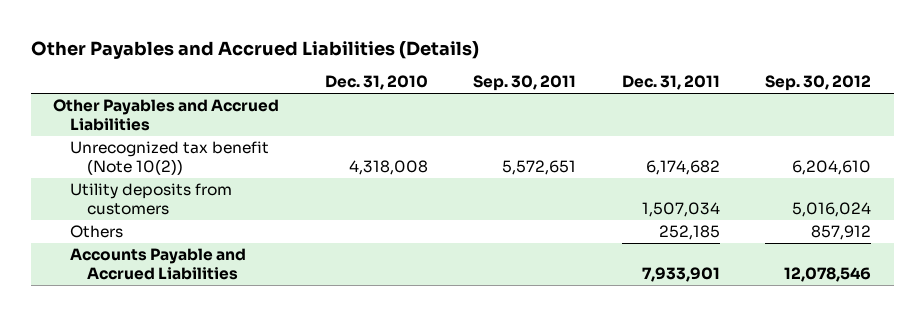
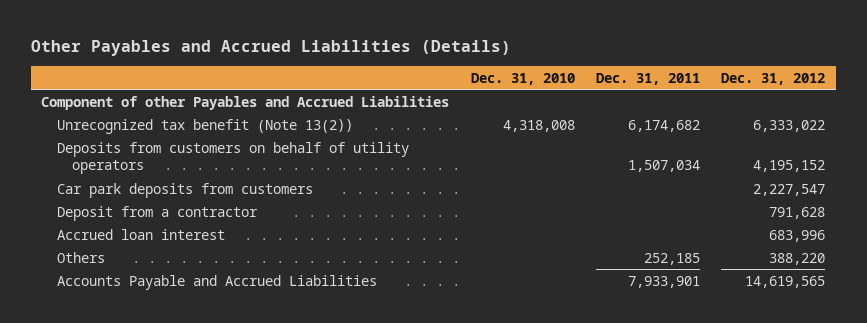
- | Dec. 31, 2010 | Sep. 30, 2011 | Dec. 31, 2011 | Sep. 30, 2012
+ | Dec. 31, 2010 | Dec. 31, 2011 | Dec. 31, 2012
- Other Payables and Accrued Liabilities
- Unrecognized tax benefit (Note 10(2)) | 4,318,008 | 5,572,651 | 6,174,682 | 6,204,610
- Utility deposits from customers | | | 1,507,034 | 5,016,024
+ Component of other Payables and Accrued Liabilities
+ Unrecognized tax benefit (Note 13(2)) | 4,318,008 | 6,174,682 | 6,333,022
+ Deposits from customers on behalf of utility operators | | 1,507,034 | 4,195,152
+ Car park deposits from customers | | | 2,227,547
+ Deposit from a contractor | | | 791,628
+ Accrued loan interest | | | 683,996

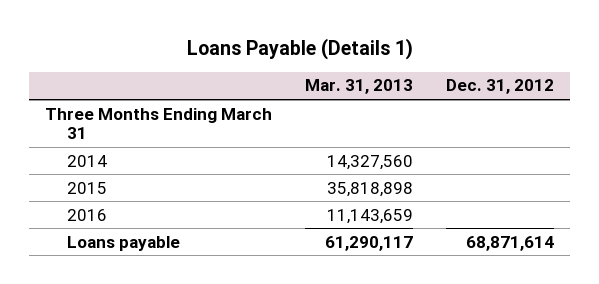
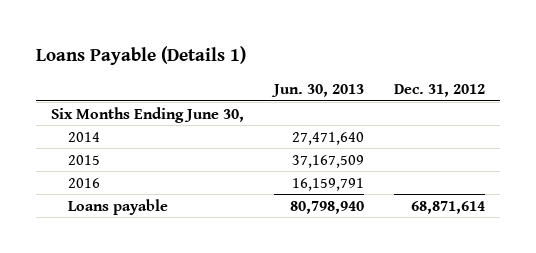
- | Mar. 31, 2013 | Dec. 31, 2012
+ | Jun. 30, 2013 | Dec. 31, 2012
- Three Months Ending March 31
+ Six Months Ending June 30,

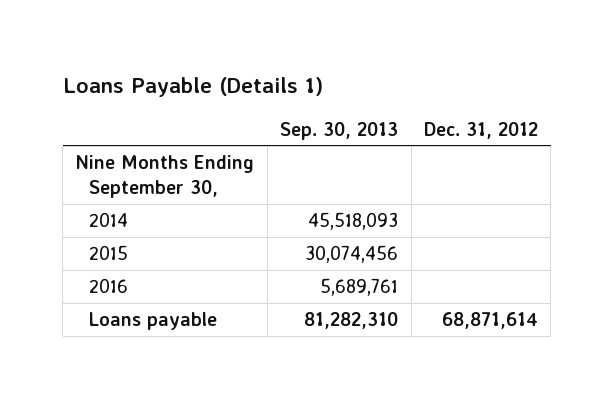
- | Jun. 30, 2013 | Dec. 31, 2012
+ | Sep. 30, 2013 | Dec. 31, 2012
- Six Months Ending June 30,
+ Nine Months Ending September 30,

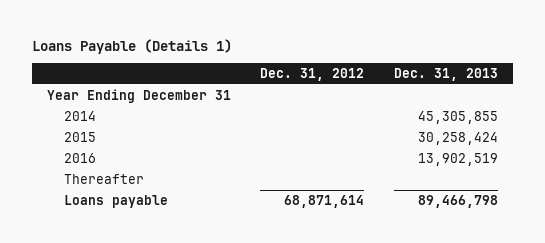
- | Sep. 30, 2013 | Dec. 31, 2012
+ | Dec. 31, 2012 | Dec. 31, 2013
- Nine Months Ending September 30,
+ Year Ending December 31
+ Thereafter

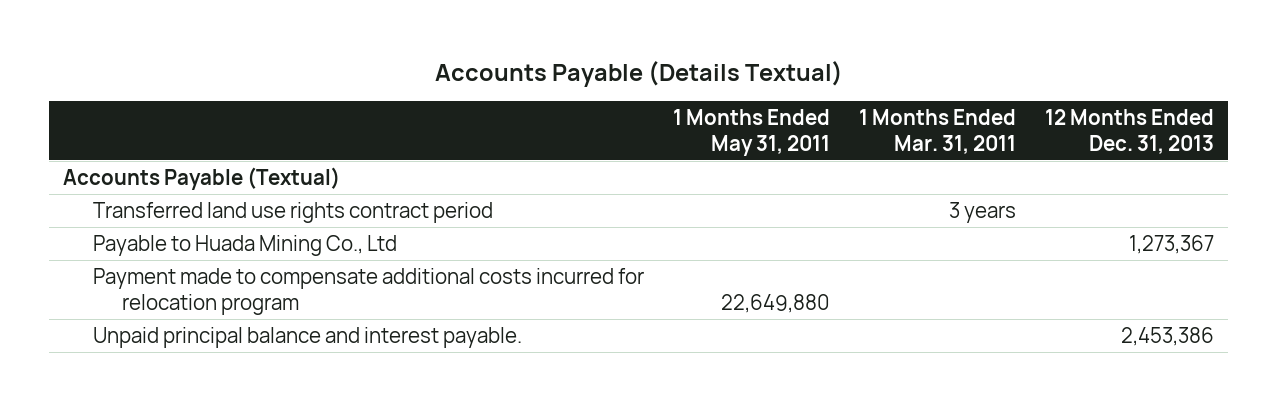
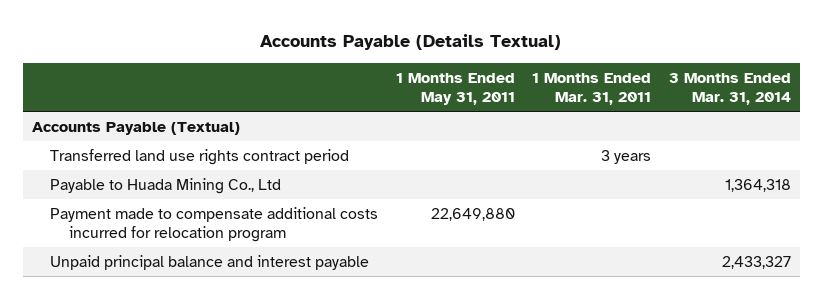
- | 1 Months Ended May 31, 2011 | 1 Months Ended Mar. 31, 2011 | 12 Months Ended Dec. 31, 2013
+ | 1 Months Ended May 31, 2011 | 1 Months Ended Mar. 31, 2011 | 3 Months Ended Mar. 31, 2014
- Unpaid principal balance and interest payable. | | | 2,453,386
+ Unpaid principal balance and interest payable | | | 2,433,327

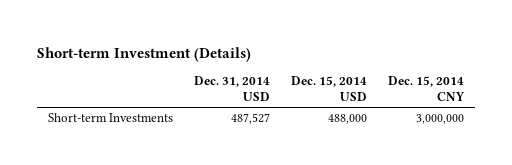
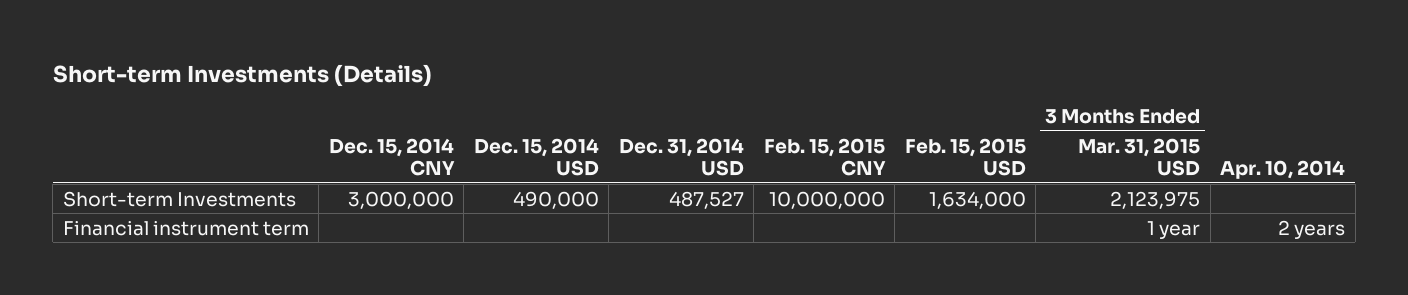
- Short-term Investment (Details)
+ Short-term Investments (Details)
- | Dec. 31, 2014 USD | Dec. 15, 2014 USD | Dec. 15, 2014 CNY
+ | Dec. 15, 2014 CNY | Dec. 15, 2014 USD | Dec. 31, 2014 USD | Feb. 15, 2015 CNY | Feb. 15, 2015 USD | 3 Months Ended Mar. 31, 2015 USD | Apr. 10, 2014
- Short-term Investments | 487,527 | 488,000 | 3,000,000
+ Short-term Investments | 3,000,000 | 490,000 | 487,527 | 10,000,000 | 1,634,000 | 2,123,975 |
+ Financial instrument term | | | | | | 1 year | 2 years

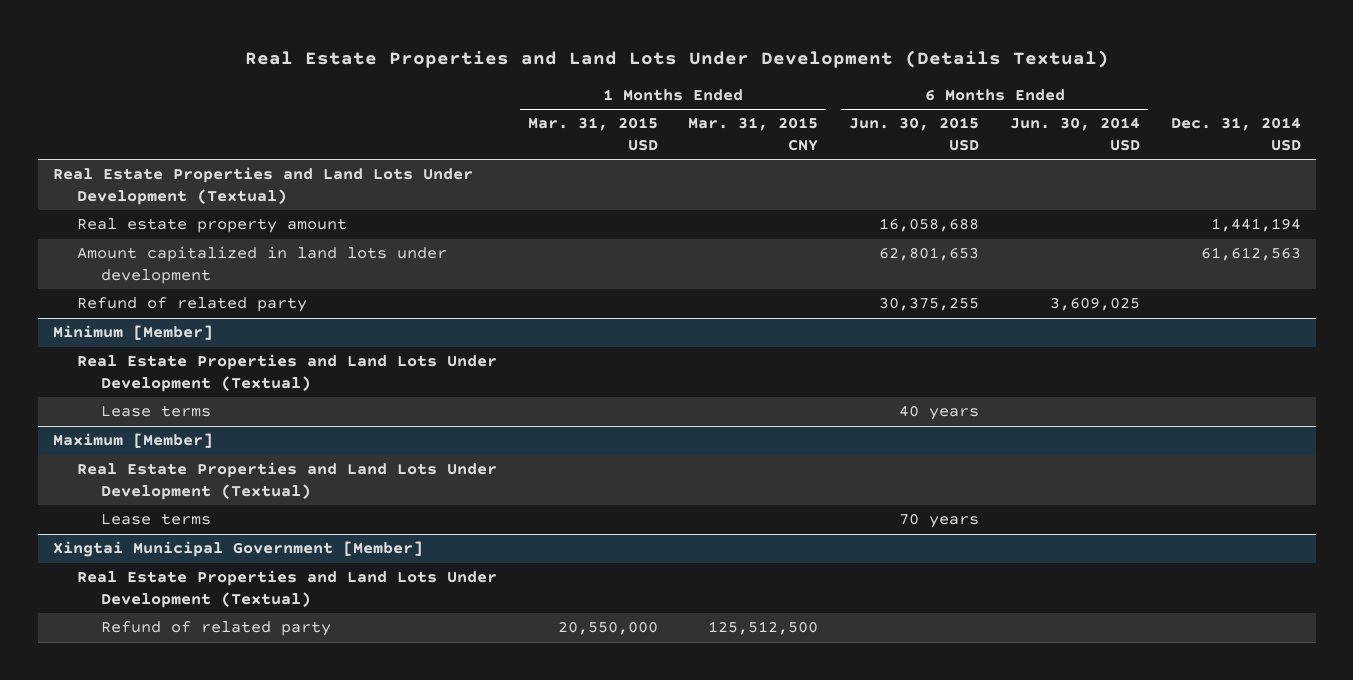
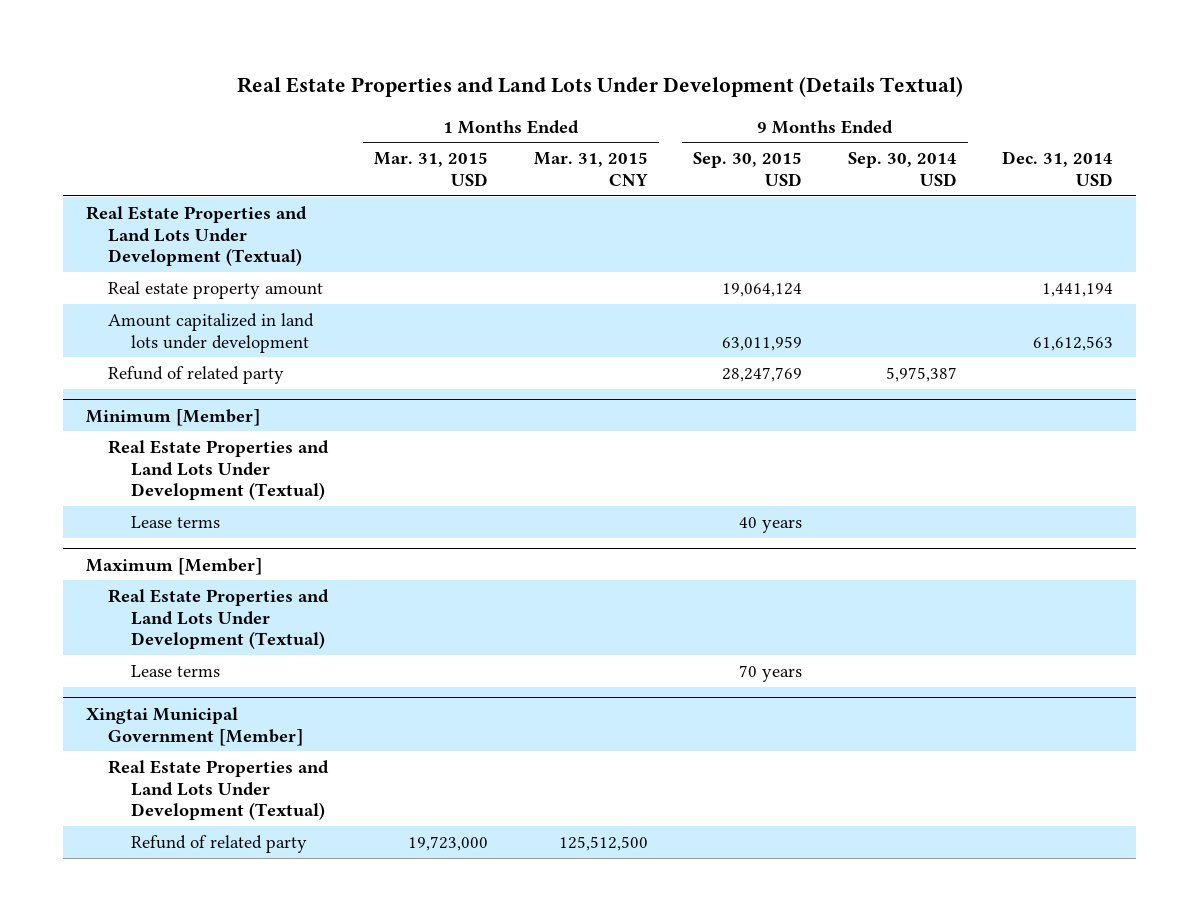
- | 1 Months Ended Mar. 31, 2015 USD | 1 Months Ended Mar. 31, 2015 CNY | 6 Months Ended Jun. 30, 2015 USD | 6 Months Ended Jun. 30, 2014 USD | Dec. 31, 2014 USD
+ | 1 Months Ended Mar. 31, 2015 USD | 1 Months Ended Mar. 31, 2015 CNY | 9 Months Ended Sep. 30, 2015 USD | 9 Months Ended Sep. 30, 2014 USD | Dec. 31, 2014 USD
@ Xingtai Municipal Government [Member]
- Refund of related party | 20,550,000 | 125,512,500 | | |
+ Refund of related party | 19,723,000 | 125,512,500 | | |

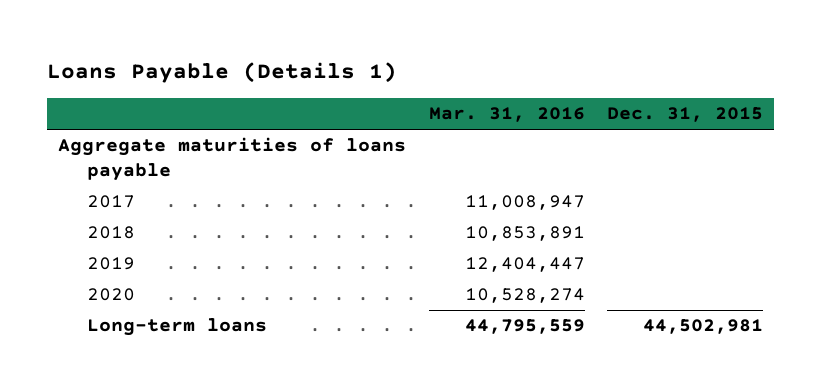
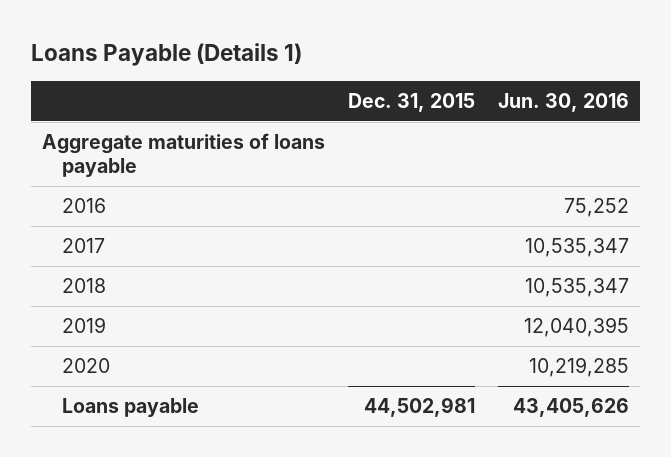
- | Mar. 31, 2016 | Dec. 31, 2015
+ | Dec. 31, 2015 | Jun. 30, 2016
+ 2016 | | 75,252
- Long-term loans | 44,795,559 | 44,502,981
+ Loans payable | 44,502,981 | 43,405,626

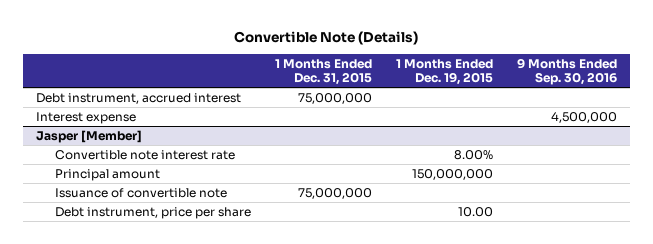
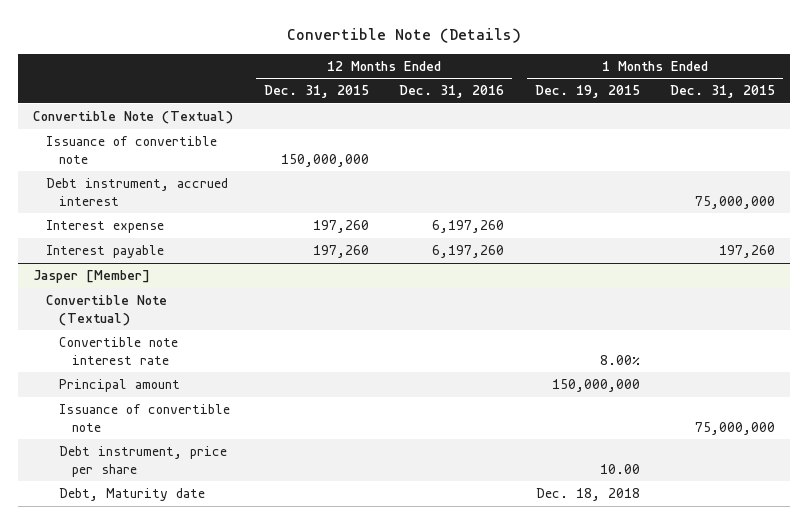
- | 1 Months Ended Dec. 31, 2015 | 1 Months Ended Dec. 19, 2015 | 9 Months Ended Sep. 30, 2016
+ | 12 Months Ended Dec. 31, 2015 | 12 Months Ended Dec. 31, 2016 | 1 Months Ended Dec. 19, 2015 | 1 Months Ended Dec. 31, 2015
+ Convertible Note (Textual)
+ Issuance of convertible note | 150,000,000 | | |
+ Interest payable | 197,260 | 6,197,260 | | 197,260
@ Jasper [Member]
+ Convertible Note (Textual)
+ Debt, Maturity date | | | Dec. 18, 2018 |

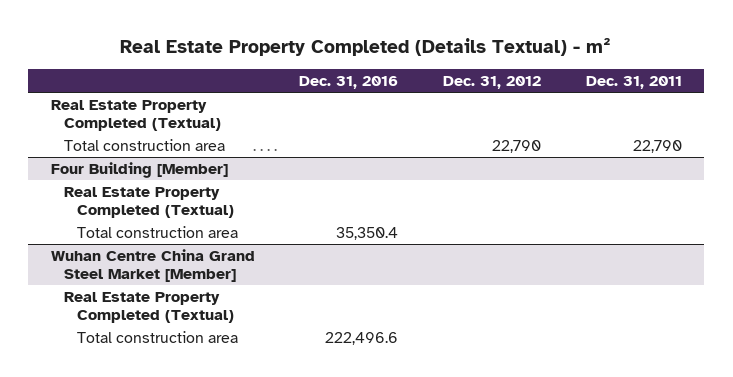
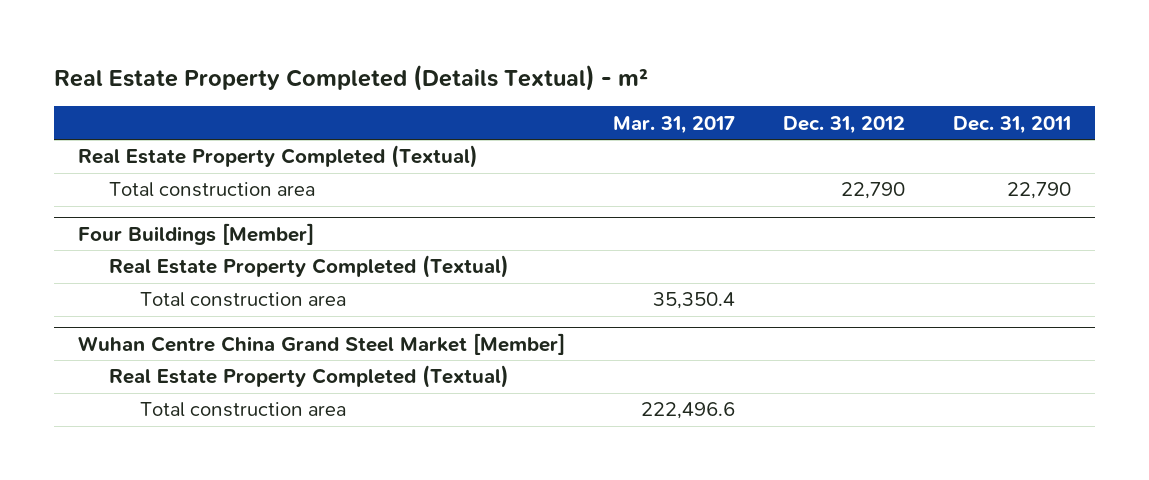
- | Dec. 31, 2016 | Dec. 31, 2012 | Dec. 31, 2011
+ | Mar. 31, 2017 | Dec. 31, 2012 | Dec. 31, 2011
- Four Building [Member]
+ Four Buildings [Member]

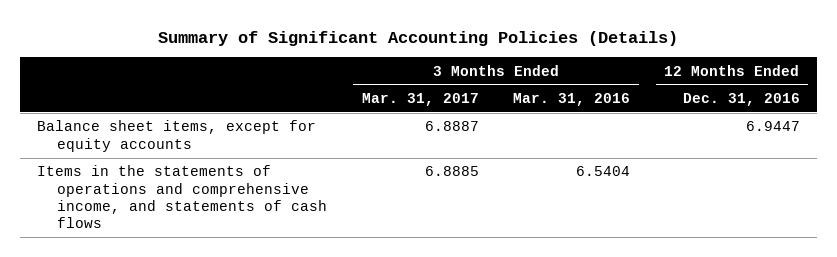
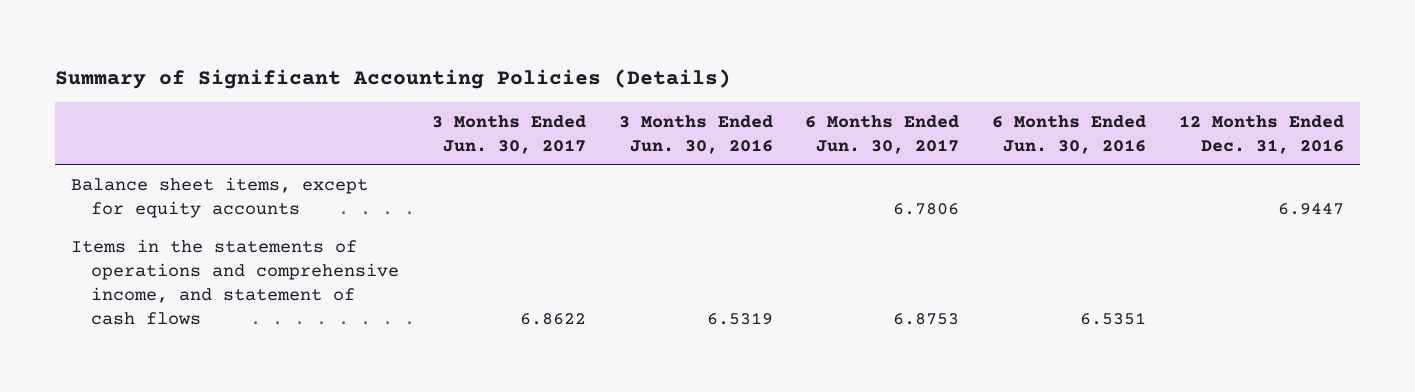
- | 3 Months Ended Mar. 31, 2017 | 3 Months Ended Mar. 31, 2016 | 12 Months Ended Dec. 31, 2016
+ | 3 Months Ended Jun. 30, 2017 | 3 Months Ended Jun. 30, 2016 | 6 Months Ended Jun. 30, 2017 | 6 Months Ended Jun. 30, 2016 | 12 Months Ended Dec. 31, 2016
- Items in the statements of operations and comprehensive income, and statements of cash flows | 6.8885 | 6.5404 |
+ Items in the statements of operations and comprehensive income, and statement of cash flows | 6.8622 | 6.5319 | 6.8753 | 6.5351 |

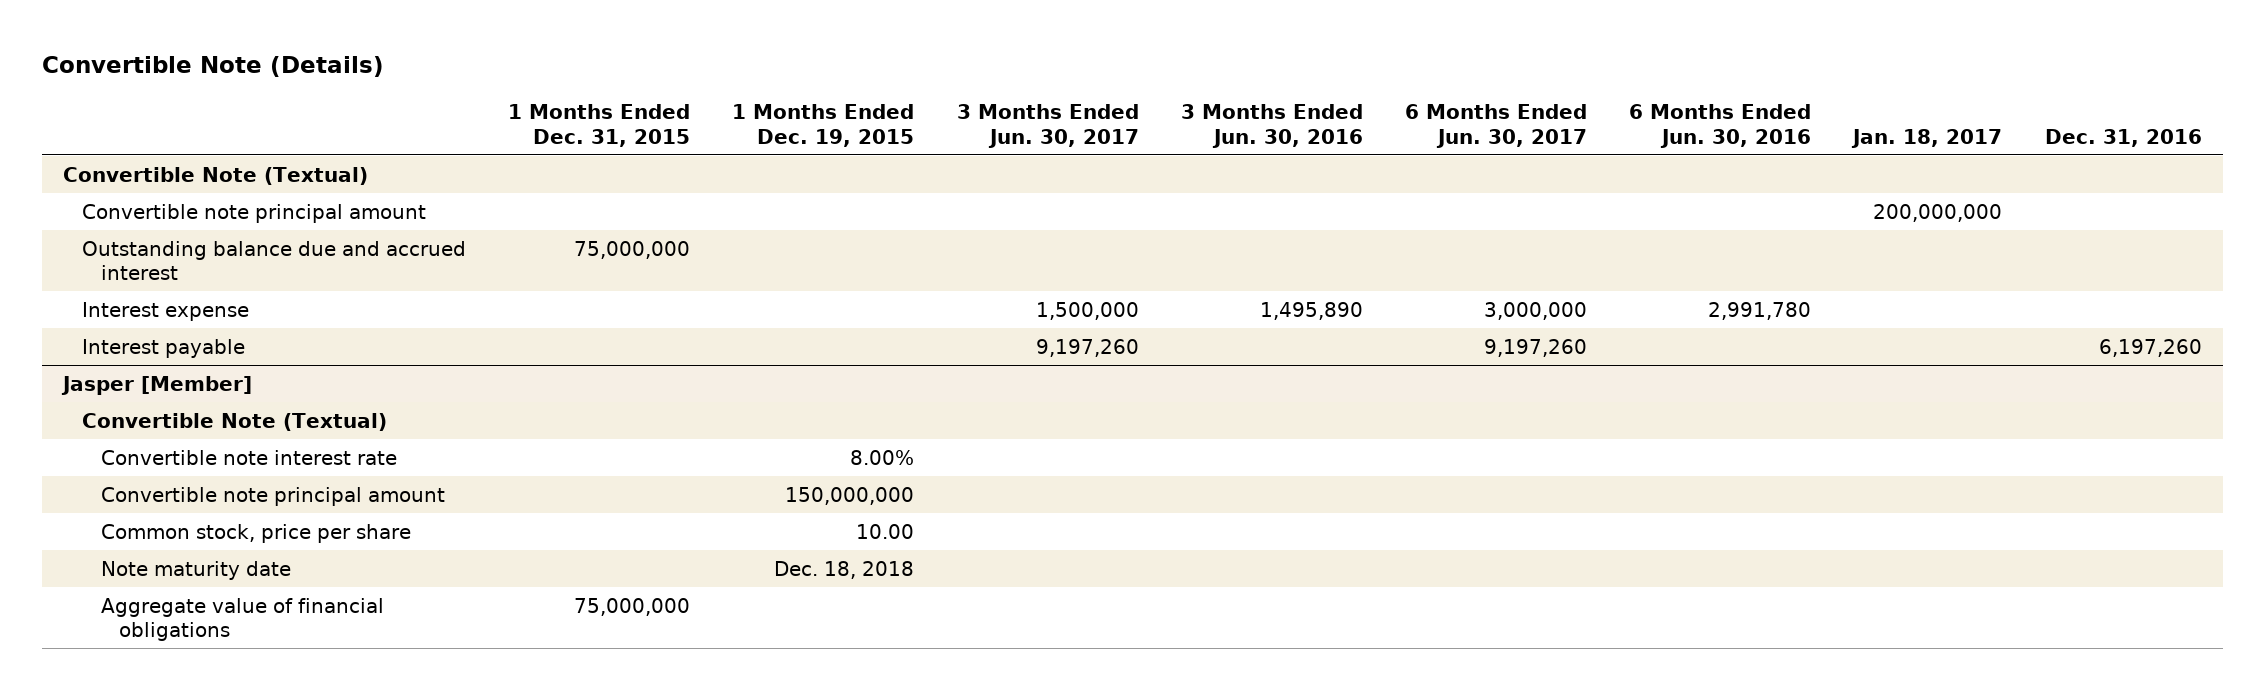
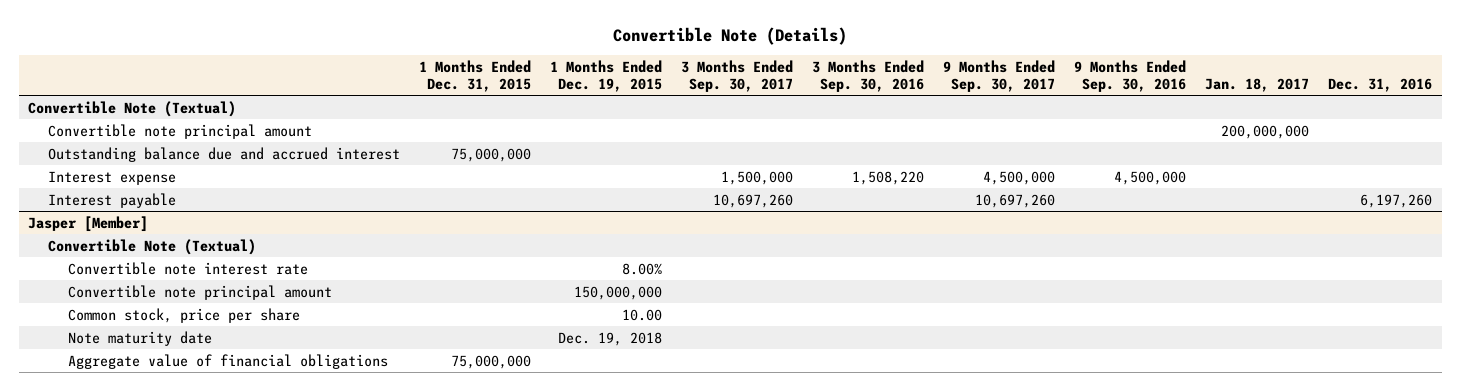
- | 1 Months Ended Dec. 31, 2015 | 1 Months Ended Dec. 19, 2015 | 3 Months Ended Jun. 30, 2017 | 3 Months Ended Jun. 30, 2016 | 6 Months Ended Jun. 30, 2017 | 6 Months Ended Jun. 30, 2016 | Jan. 18, 2017 | Dec. 31, 2016
+ | 1 Months Ended Dec. 31, 2015 | 1 Months Ended Dec. 19, 2015 | 3 Months Ended Sep. 30, 2017 | 3 Months Ended Sep. 30, 2016 | 9 Months Ended Sep. 30, 2017 | 9 Months Ended Sep. 30, 2016 | Jan. 18, 2017 | Dec. 31, 2016
@ Jasper [Member]
- Note maturity date | | Dec. 18, 2018 | | | | | |
+ Note maturity date | | Dec. 19, 2018 | | | | | |

